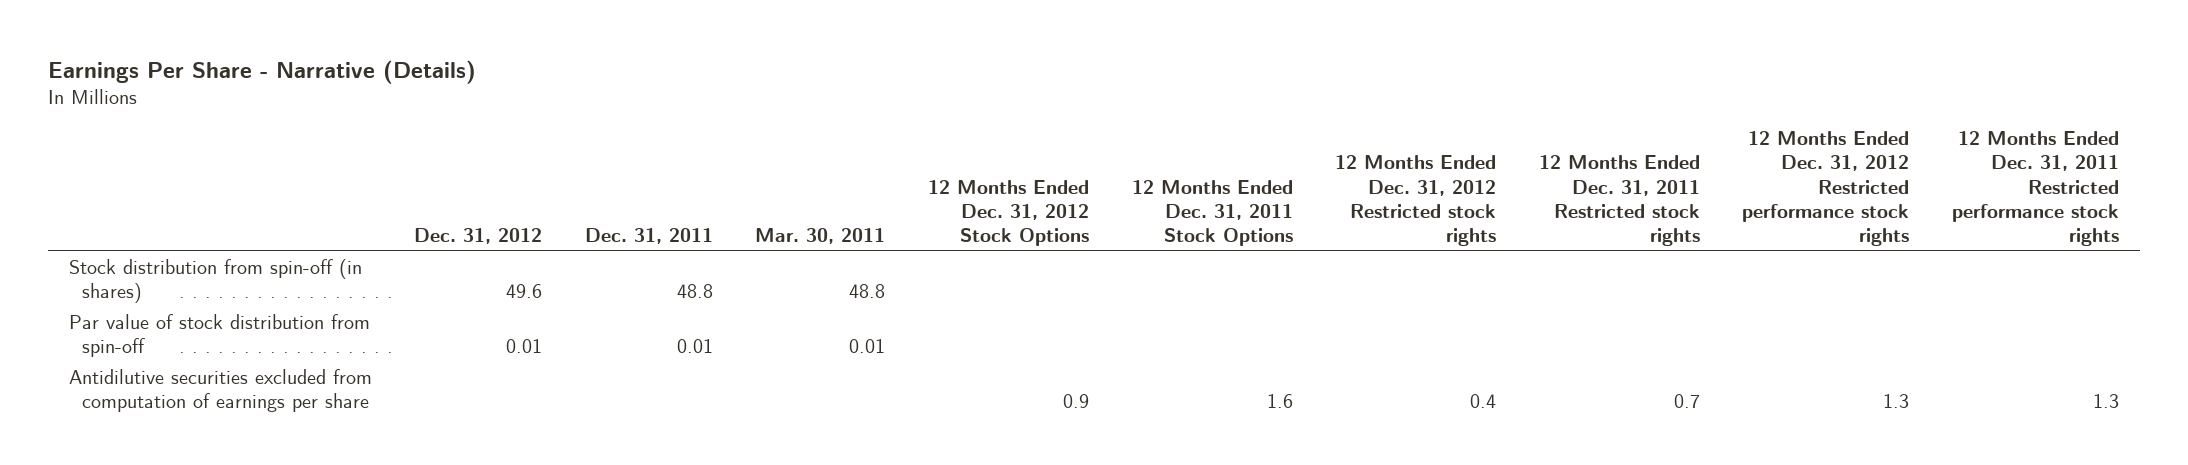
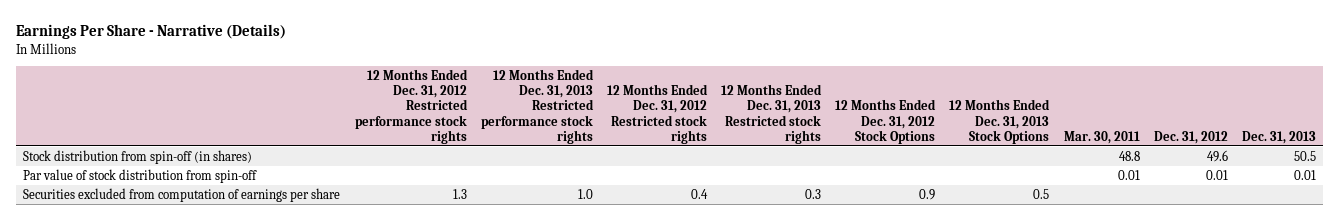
- | Dec. 31, 2012 | Dec. 31, 2011 | Mar. 30, 2011 | 12 Months Ended Dec. 31, 2012 Stock Options | 12 Months Ended Dec. 31, 2011 Stock Options | 12 Months Ended Dec. 31, 2012 Restricted stock rights | 12 Months Ended Dec. 31, 2011 Restricted stock rights | 12 Months Ended Dec. 31, 2012 Restricted performance stock rights | 12 Months Ended Dec. 31, 2011 Restricted performance stock rights
+ | 12 Months Ended Dec. 31, 2012 Restricted performance stock rights | 12 Months Ended Dec. 31, 2013 Restricted performance stock rights | 12 Months Ended Dec. 31, 2012 Restricted stock rights | 12 Months Ended Dec. 31, 2013 Restricted stock rights | 12 Months Ended Dec. 31, 2012 Stock Options | 12 Months Ended Dec. 31, 2013 Stock Options | Mar. 30, 2011 | Dec. 31, 2012 | Dec. 31, 2013
- Antidilutive securities excluded from computation of earnings per share | | | | 0.9 | 1.6 | 0.4 | 0.7 | 1.3 | 1.3
+ Securities excluded from computation of earnings per share | 1.3 | 1.0 | 0.4 | 0.3 | 0.9 | 0.5 | | |

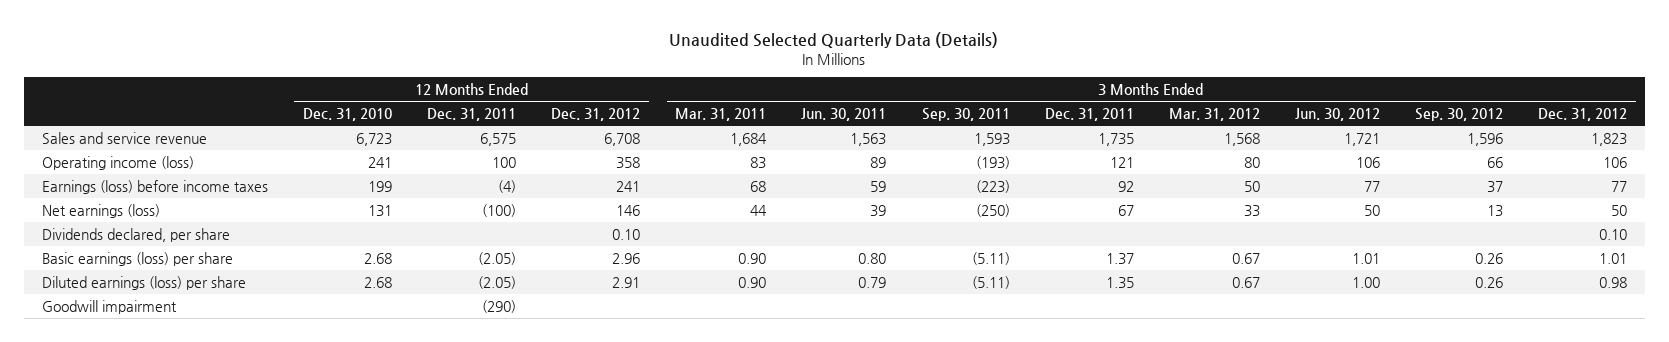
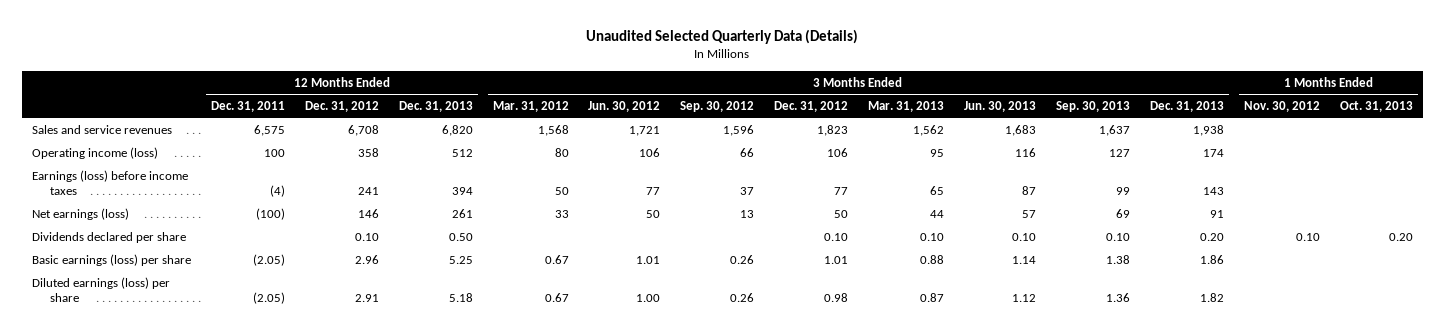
- | 12 Months Ended Dec. 31, 2010 | 12 Months Ended Dec. 31, 2011 | 12 Months Ended Dec. 31, 2012 | 3 Months Ended Mar. 31, 2011 | 3 Months Ended Jun. 30, 2011 | 3 Months Ended Sep. 30, 2011 | 3 Months Ended Dec. 31, 2011 | 3 Months Ended Mar. 31, 2012 | 3 Months Ended Jun. 30, 2012 | 3 Months Ended Sep. 30, 2012 | 3 Months Ended Dec. 31, 2012
+ | 12 Months Ended Dec. 31, 2011 | 12 Months Ended Dec. 31, 2012 | 12 Months Ended Dec. 31, 2013 | 3 Months Ended Mar. 31, 2012 | 3 Months Ended Jun. 30, 2012 | 3 Months Ended Sep. 30, 2012 | 3 Months Ended Dec. 31, 2012 | 3 Months Ended Mar. 31, 2013 | 3 Months Ended Jun. 30, 2013 | 3 Months Ended Sep. 30, 2013 | 3 Months Ended Dec. 31, 2013 | 1 Months Ended Nov. 30, 2012 | 1 Months Ended Oct. 31, 2013
- Sales and service revenue | 6,723 | 6,575 | 6,708 | 1,684 | 1,563 | 1,593 | 1,735 | 1,568 | 1,721 | 1,596 | 1,823
+ Sales and service revenues | 6,575 | 6,708 | 6,820 | 1,568 | 1,721 | 1,596 | 1,823 | 1,562 | 1,683 | 1,637 | 1,938 | |
- Dividends declared, per share | | | 0.10 | | | | | | | | 0.10
+ Dividends declared per share | | 0.10 | 0.50 | | | | 0.10 | 0.10 | 0.10 | 0.10 | 0.20 | 0.10 | 0.20
- Goodwill impairment | | (290) | | | | | | | | |

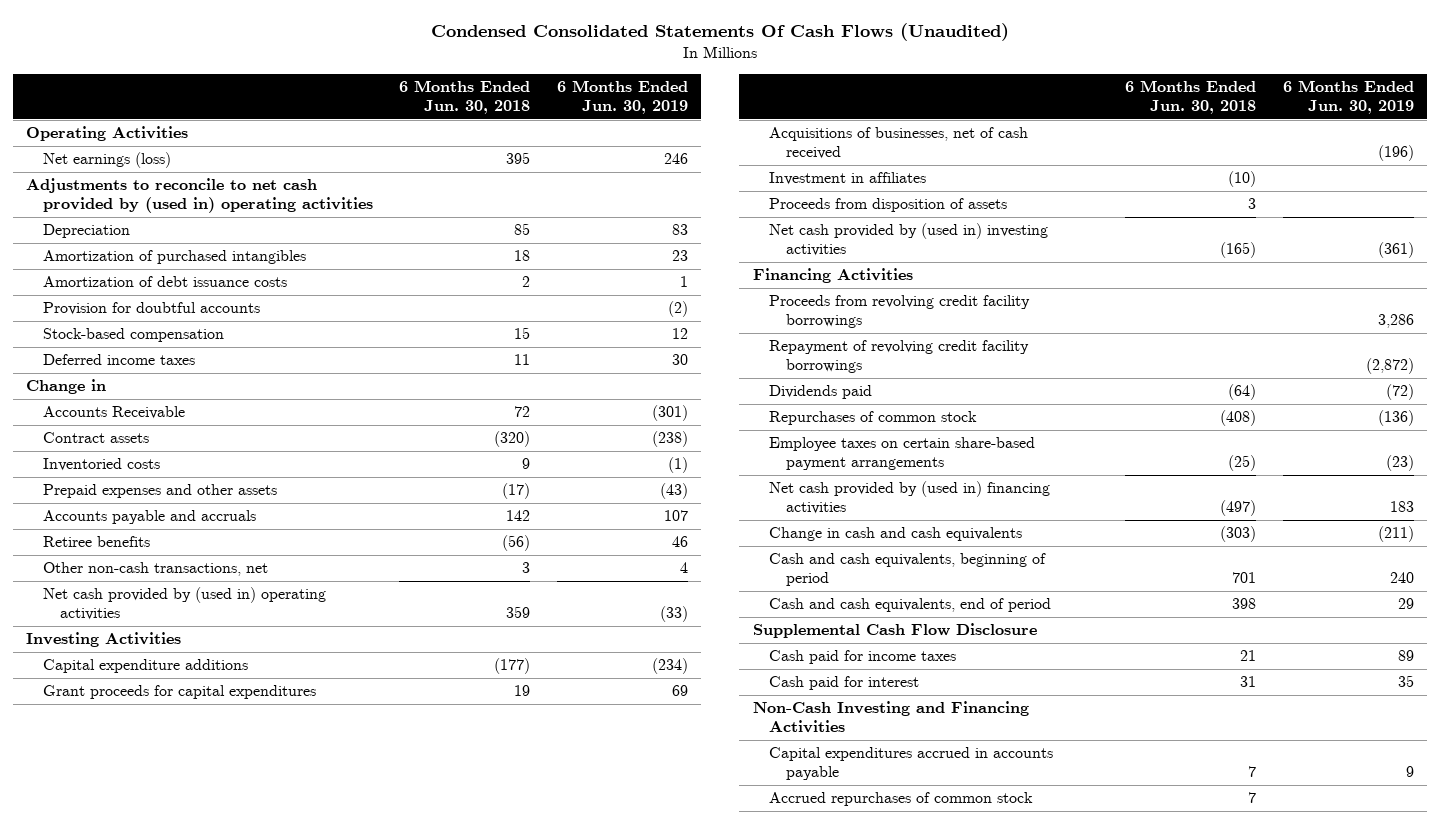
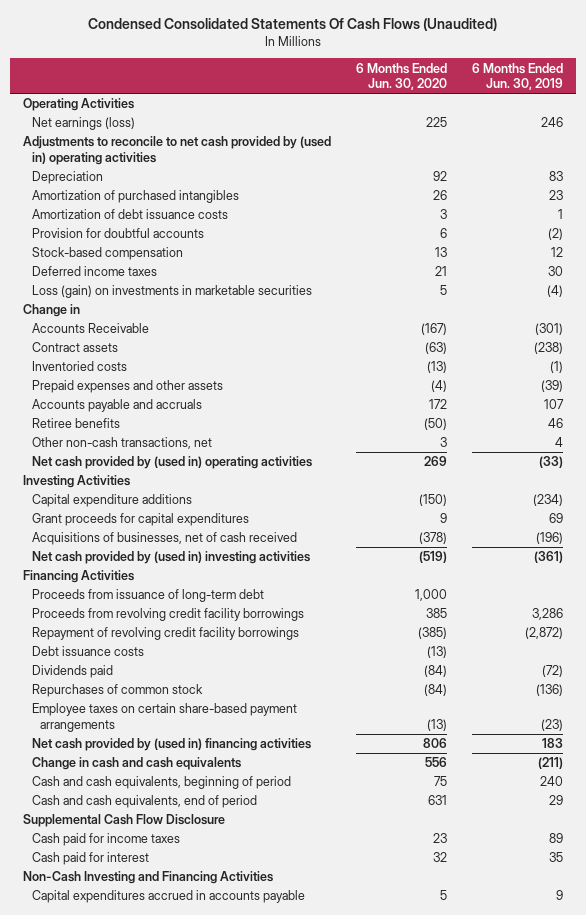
- | 6 Months Ended Jun. 30, 2018 | 6 Months Ended Jun. 30, 2019
+ | 6 Months Ended Jun. 30, 2020 | 6 Months Ended Jun. 30, 2019
+ Loss (gain) on investments in marketable securities | 5 | (4)
- Prepaid expenses and other assets | (17) | (43)
+ Prepaid expenses and other assets | (4) | (39)
- Investment in affiliates | (10) |
- Proceeds from disposition of assets | 3 |
+ Proceeds from issuance of long-term debt | 1,000 |
+ Debt issuance costs | (13) |
- Accrued repurchases of common stock | 7 |

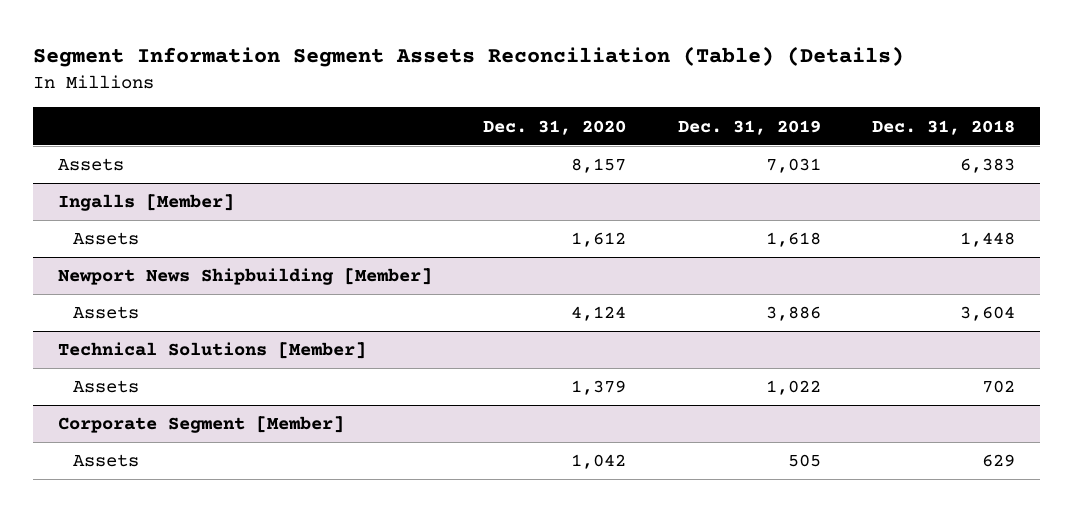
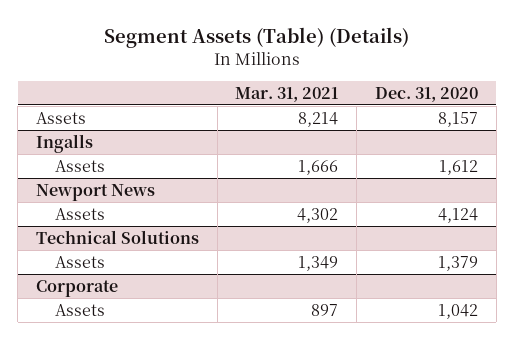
- Segment Information Segment Assets Reconciliation (Table) (Details)
+ Segment Assets (Table) (Details)
- | Dec. 31, 2020 | Dec. 31, 2019 | Dec. 31, 2018
+ | Mar. 31, 2021 | Dec. 31, 2020
- Ingalls [Member]
+ Ingalls
- Newport News Shipbuilding [Member]
+ Newport News
- Technical Solutions [Member]
+ Technical Solutions
- Corporate Segment [Member]
+ Corporate

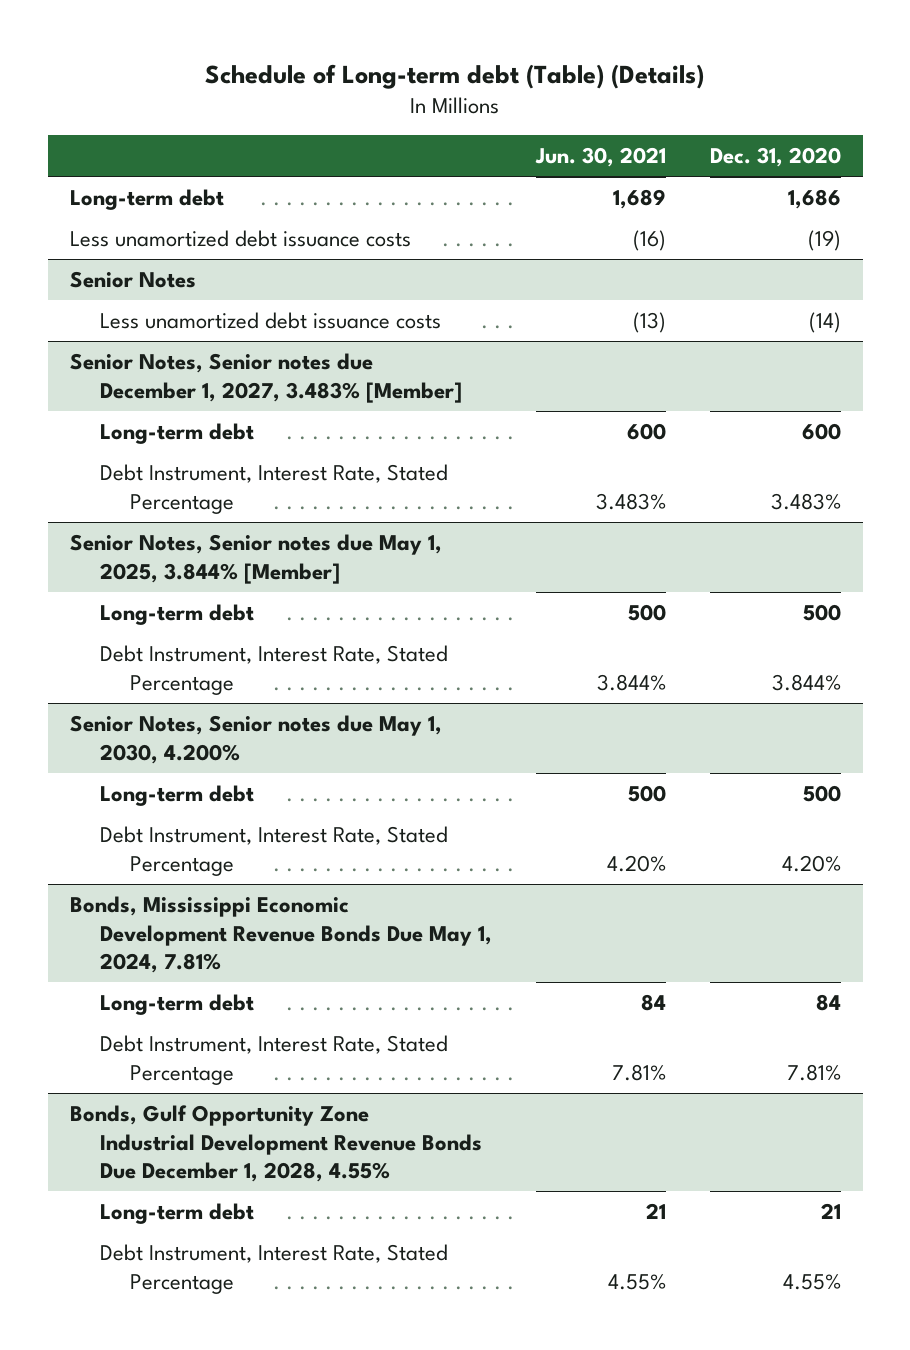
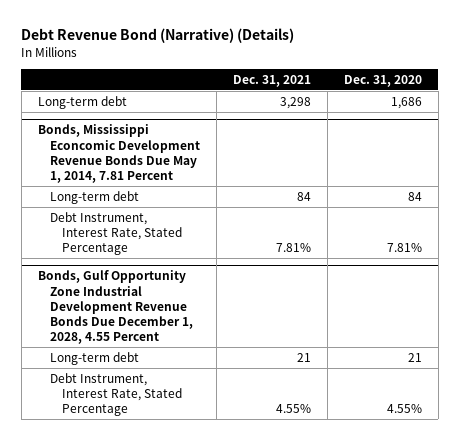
- Schedule of Long-term debt (Table) (Details)
+ Debt Revenue Bond (Narrative) (Details)
- | Jun. 30, 2021 | Dec. 31, 2020
+ | Dec. 31, 2021 | Dec. 31, 2020
- Less unamortized debt issuance costs | (16) | (19)
- Senior Notes
- Less unamortized debt issuance costs | (13) | (14)
- Senior Notes, Senior notes due December 1, 2027, 3.483% [Member]
- Long-term debt | 600 | 600
- Debt Instrument, Interest Rate, Stated Percentage | 3.483% | 3.483%
- Senior Notes, Senior notes due May 1, 2025, 3.844% [Member]
- Long-term debt | 500 | 500
- Debt Instrument, Interest Rate, Stated Percentage | 3.844% | 3.844%
- Senior Notes, Senior notes due May 1, 2030, 4.200%
- Long-term debt | 500 | 500
- Debt Instrument, Interest Rate, Stated Percentage | 4.20% | 4.20%
- Bonds, Mississippi Economic Development Revenue Bonds Due May 1, 2024, 7.81%
+ Bonds, Mississippi Econcomic Development Revenue Bonds Due May 1, 2014, 7.81 Percent
- Bonds, Gulf Opportunity Zone Industrial Development Revenue Bonds Due December 1, 2028, 4.55%
+ Bonds, Gulf Opportunity Zone Industrial Development Revenue Bonds Due December 1, 2028, 4.55 Percent

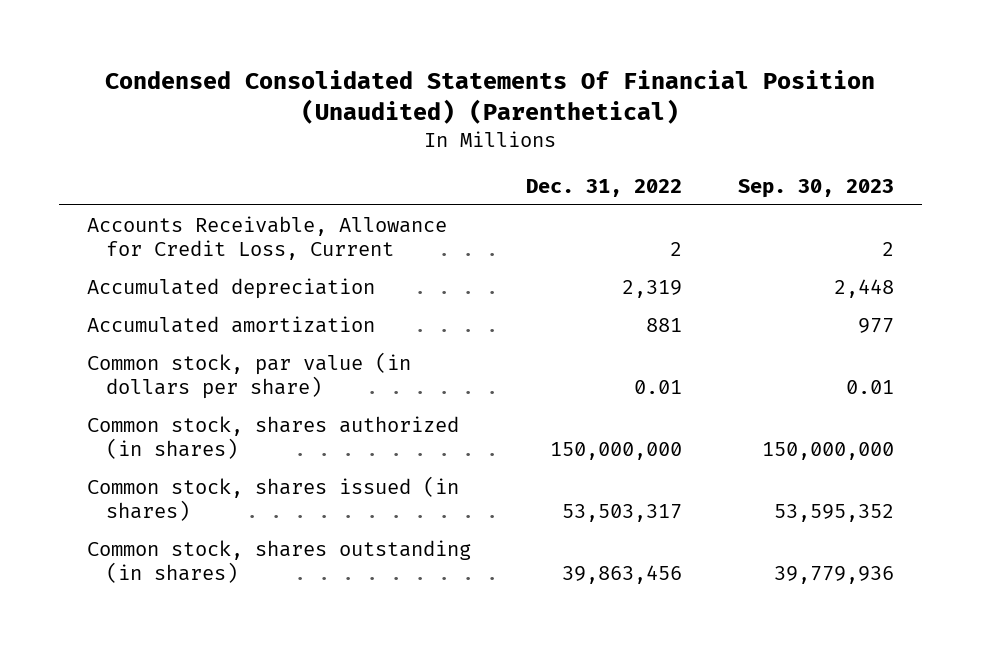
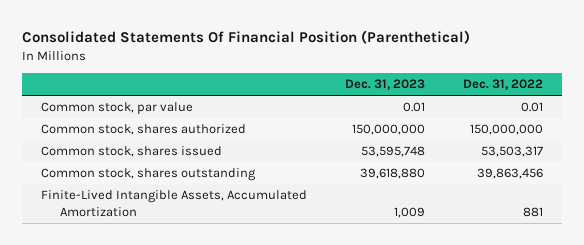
- Condensed Consolidated Statements Of Financial Position (Unaudited) (Parenthetical)
+ Consolidated Statements Of Financial Position (Parenthetical)
- | Dec. 31, 2022 | Sep. 30, 2023
+ | Dec. 31, 2023 | Dec. 31, 2022
- Accounts Receivable, Allowance for Credit Loss, Current | 2 | 2
- Accumulated depreciation | 2,319 | 2,448
- Accumulated amortization | 881 | 977
- Common stock, par value (in dollars per share) | 0.01 | 0.01
- Common stock, shares authorized (in shares) | 150,000,000 | 150,000,000
- Common stock, shares issued (in shares) | 53,503,317 | 53,595,352
- Common stock, shares outstanding (in shares) | 39,863,456 | 39,779,936
+ Common stock, par value | 0.01 | 0.01
+ Common stock, shares authorized | 150,000,000 | 150,000,000
+ Common stock, shares issued | 53,595,748 | 53,503,317
+ Common stock, shares outstanding | 39,618,880 | 39,863,456
+ Finite-Lived Intangible Assets, Accumulated Amortization | 1,009 | 881

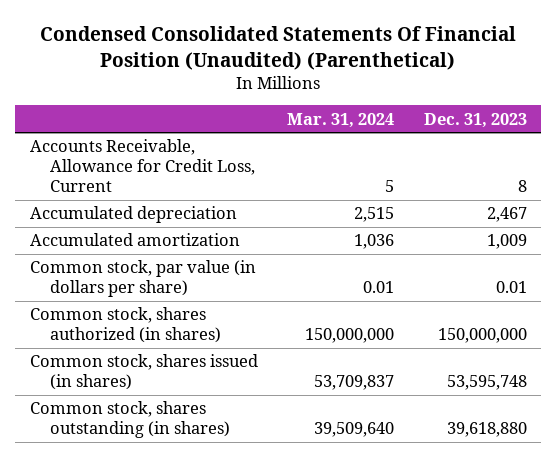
- Consolidated Statements Of Financial Position (Parenthetical)
+ Condensed Consolidated Statements Of Financial Position (Unaudited) (Parenthetical)
- | Dec. 31, 2023 | Dec. 31, 2022
+ | Mar. 31, 2024 | Dec. 31, 2023
- Common stock, par value | 0.01 | 0.01
- Common stock, shares authorized | 150,000,000 | 150,000,000
- Common stock, shares issued | 53,595,748 | 53,503,317
- Common stock, shares outstanding | 39,618,880 | 39,863,456
- Finite-Lived Intangible Assets, Accumulated Amortization | 1,009 | 881
+ Accounts Receivable, Allowance for Credit Loss, Current | 5 | 8
+ Accumulated depreciation | 2,515 | 2,467
+ Accumulated amortization | 1,036 | 1,009
+ Common stock, par value (in dollars per share) | 0.01 | 0.01
+ Common stock, shares authorized (in shares) | 150,000,000 | 150,000,000
+ Common stock, shares issued (in shares) | 53,709,837 | 53,595,748
+ Common stock, shares outstanding (in shares) | 39,509,640 | 39,618,880

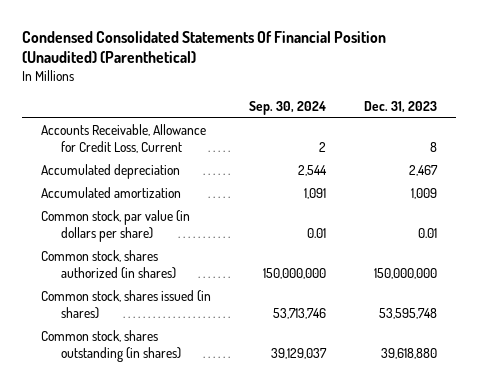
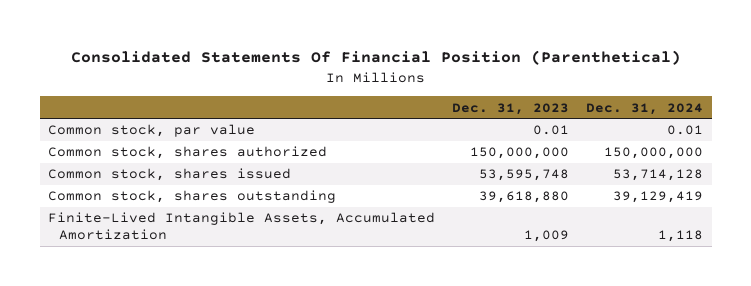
- Condensed Consolidated Statements Of Financial Position (Unaudited) (Parenthetical)
+ Consolidated Statements Of Financial Position (Parenthetical)
- | Sep. 30, 2024 | Dec. 31, 2023
+ | Dec. 31, 2023 | Dec. 31, 2024
- Accounts Receivable, Allowance for Credit Loss, Current | 2 | 8
- Accumulated depreciation | 2,544 | 2,467
- Accumulated amortization | 1,091 | 1,009
- Common stock, par value (in dollars per share) | 0.01 | 0.01
- Common stock, shares authorized (in shares) | 150,000,000 | 150,000,000
- Common stock, shares issued (in shares) | 53,713,746 | 53,595,748
- Common stock, shares outstanding (in shares) | 39,129,037 | 39,618,880
+ Common stock, par value | 0.01 | 0.01
+ Common stock, shares authorized | 150,000,000 | 150,000,000
+ Common stock, shares issued | 53,595,748 | 53,714,128
+ Common stock, shares outstanding | 39,618,880 | 39,129,419
+ Finite-Lived Intangible Assets, Accumulated Amortization | 1,009 | 1,118

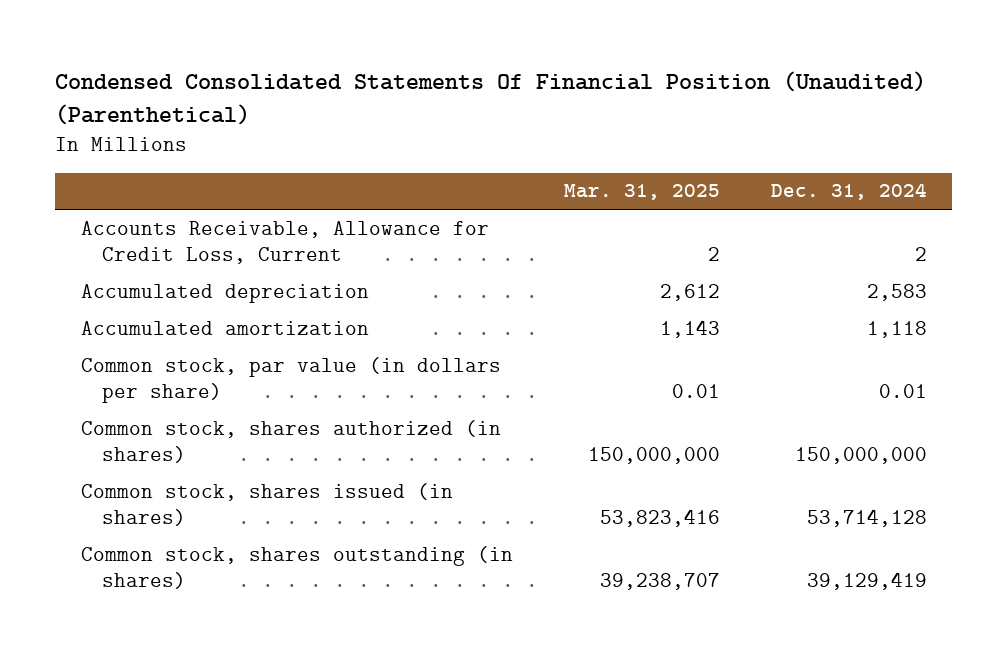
- Consolidated Statements Of Financial Position (Parenthetical)
+ Condensed Consolidated Statements Of Financial Position (Unaudited) (Parenthetical)
- | Dec. 31, 2023 | Dec. 31, 2024
+ | Mar. 31, 2025 | Dec. 31, 2024
- Common stock, par value | 0.01 | 0.01
- Common stock, shares authorized | 150,000,000 | 150,000,000
- Common stock, shares issued | 53,595,748 | 53,714,128
- Common stock, shares outstanding | 39,618,880 | 39,129,419
- Finite-Lived Intangible Assets, Accumulated Amortization | 1,009 | 1,118
+ Accounts Receivable, Allowance for Credit Loss, Current | 2 | 2
+ Accumulated depreciation | 2,612 | 2,583
+ Accumulated amortization | 1,143 | 1,118
+ Common stock, par value (in dollars per share) | 0.01 | 0.01
+ Common stock, shares authorized (in shares) | 150,000,000 | 150,000,000
+ Common stock, shares issued (in shares) | 53,823,416 | 53,714,128
+ Common stock, shares outstanding (in shares) | 39,238,707 | 39,129,419

